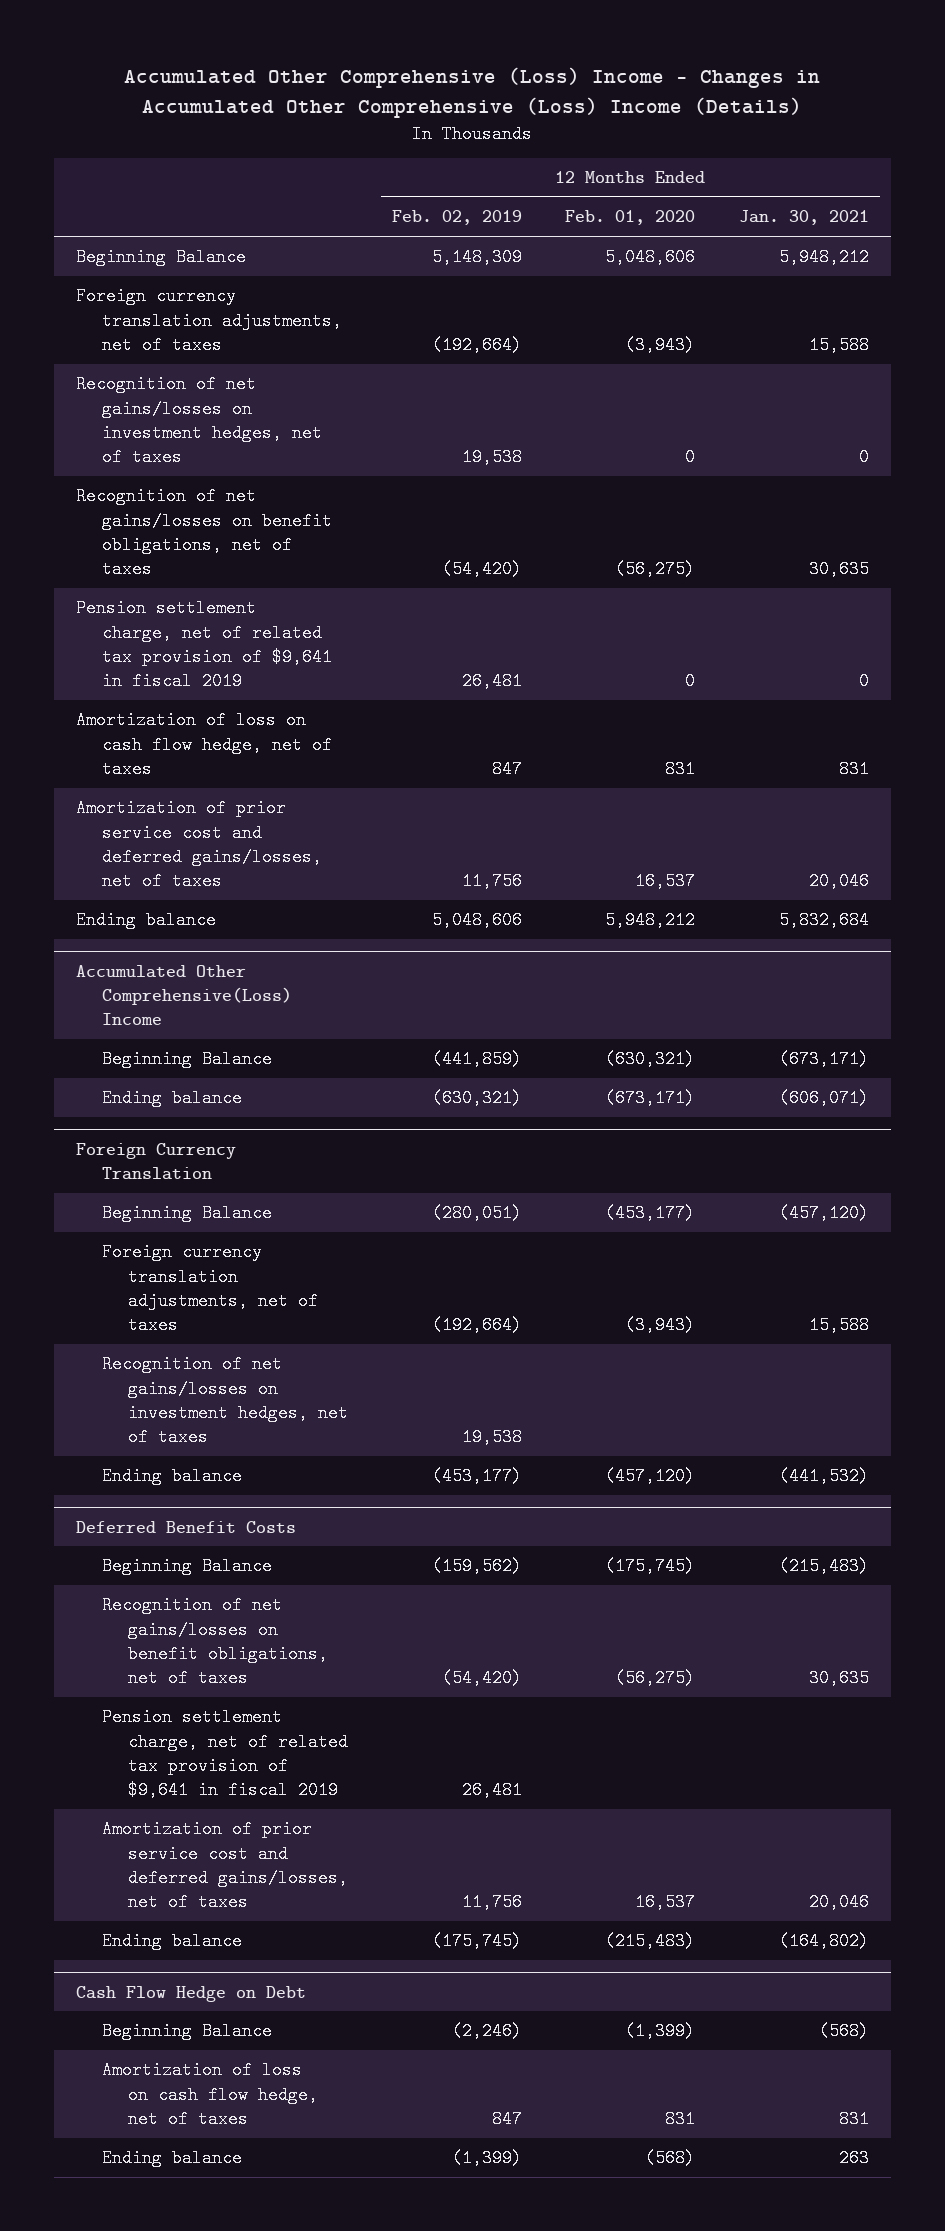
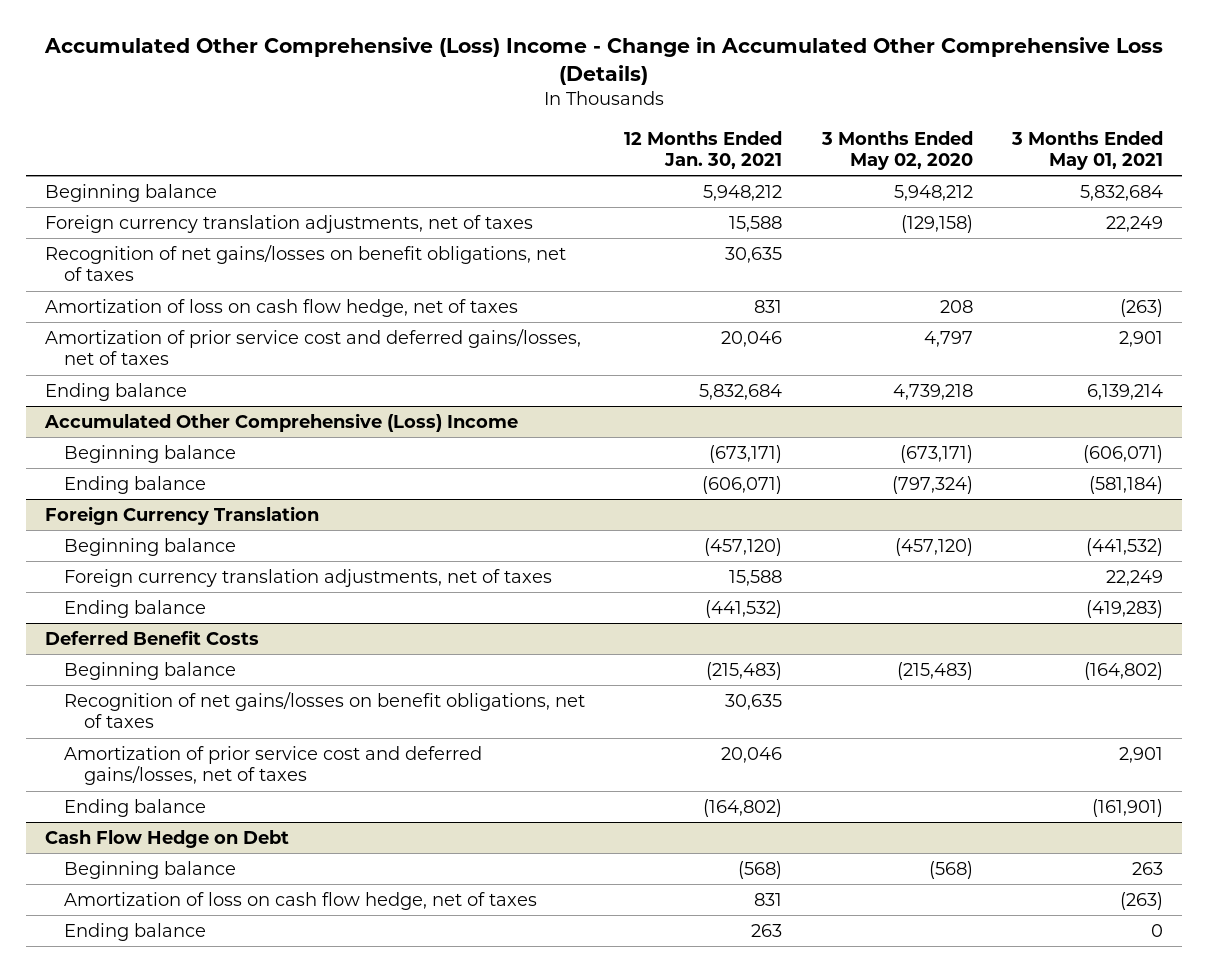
- Accumulated Other Comprehensive (Loss) Income - Changes in Accumulated Other Comprehensive (Loss) Income (Details)
+ Accumulated Other Comprehensive (Loss) Income - Change in Accumulated Other Comprehensive Loss (Details)
- | 12 Months Ended Feb. 02, 2019 | 12 Months Ended Feb. 01, 2020 | 12 Months Ended Jan. 30, 2021
+ | 12 Months Ended Jan. 30, 2021 | 3 Months Ended May 02, 2020 | 3 Months Ended May 01, 2021
- Beginning Balance | 5,148,309 | 5,048,606 | 5,948,212
+ Beginning balance | 5,948,212 | 5,948,212 | 5,832,684
- Recognition of net gains/losses on investment hedges, net of taxes | 19,538 | 0 | 0
- Pension settlement charge, net of related tax provision of $9,641 in fiscal 2019 | 26,481 | 0 | 0
- Accumulated Other Comprehensive(Loss) Income
- Beginning Balance | (441,859) | (630,321) | (673,171)
+ Accumulated Other Comprehensive (Loss) Income
+ Beginning balance | (673,171) | (673,171) | (606,071)
@ Foreign Currency Translation
- Beginning Balance | (280,051) | (453,177) | (457,120)
+ Beginning balance | (457,120) | (457,120) | (441,532)
- Recognition of net gains/losses on investment hedges, net of taxes | 19,538 | |
@ Deferred Benefit Costs
- Beginning Balance | (159,562) | (175,745) | (215,483)
+ Beginning balance | (215,483) | (215,483) | (164,802)
- Pension settlement charge, net of related tax provision of $9,641 in fiscal 2019 | 26,481 | |
@ Cash Flow Hedge on Debt
- Beginning Balance | (2,246) | (1,399) | (568)
+ Beginning balance | (568) | (568) | 263

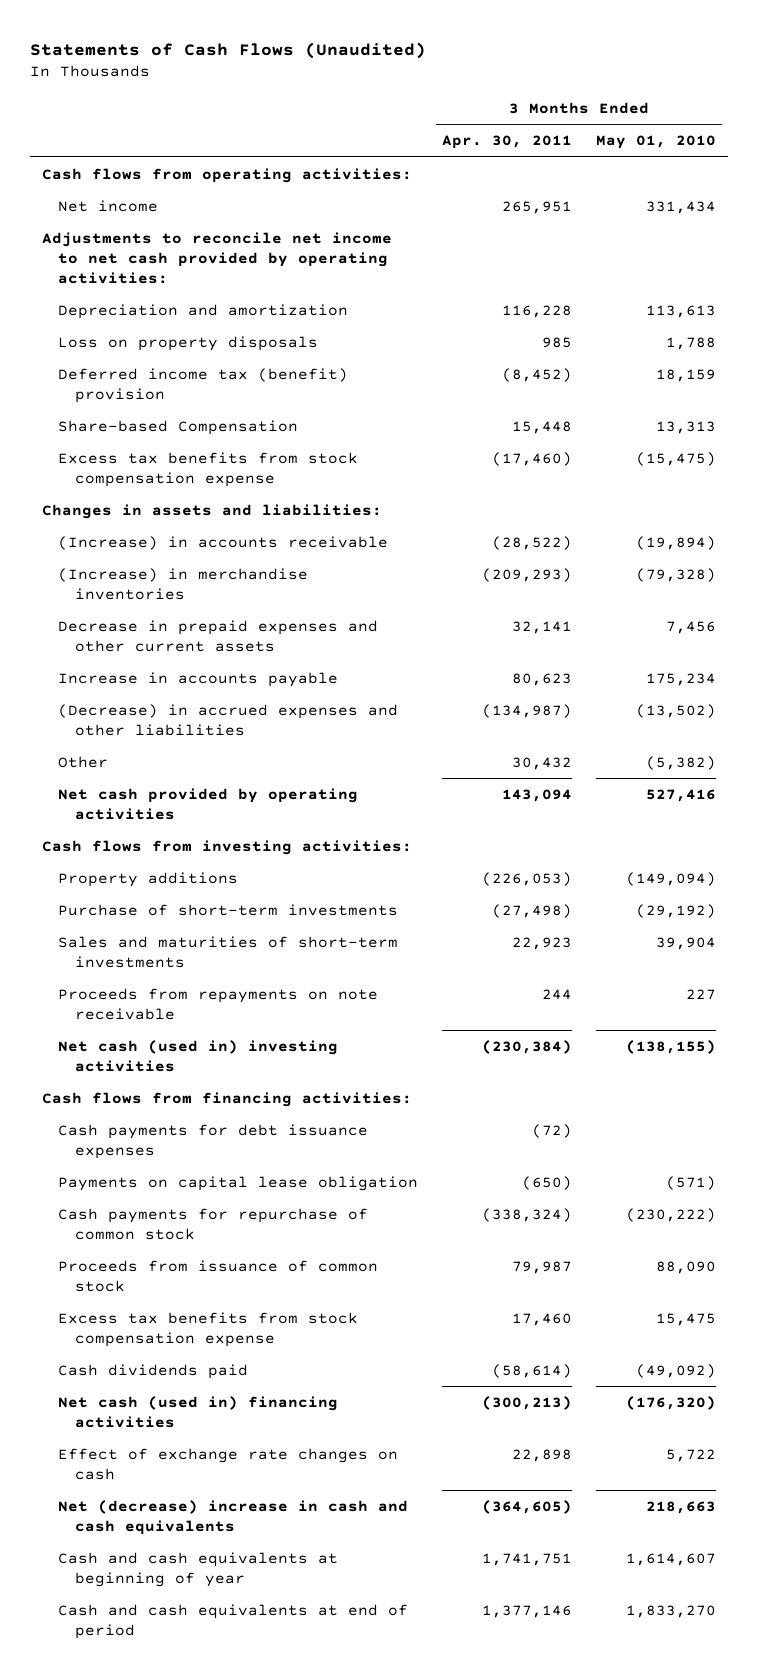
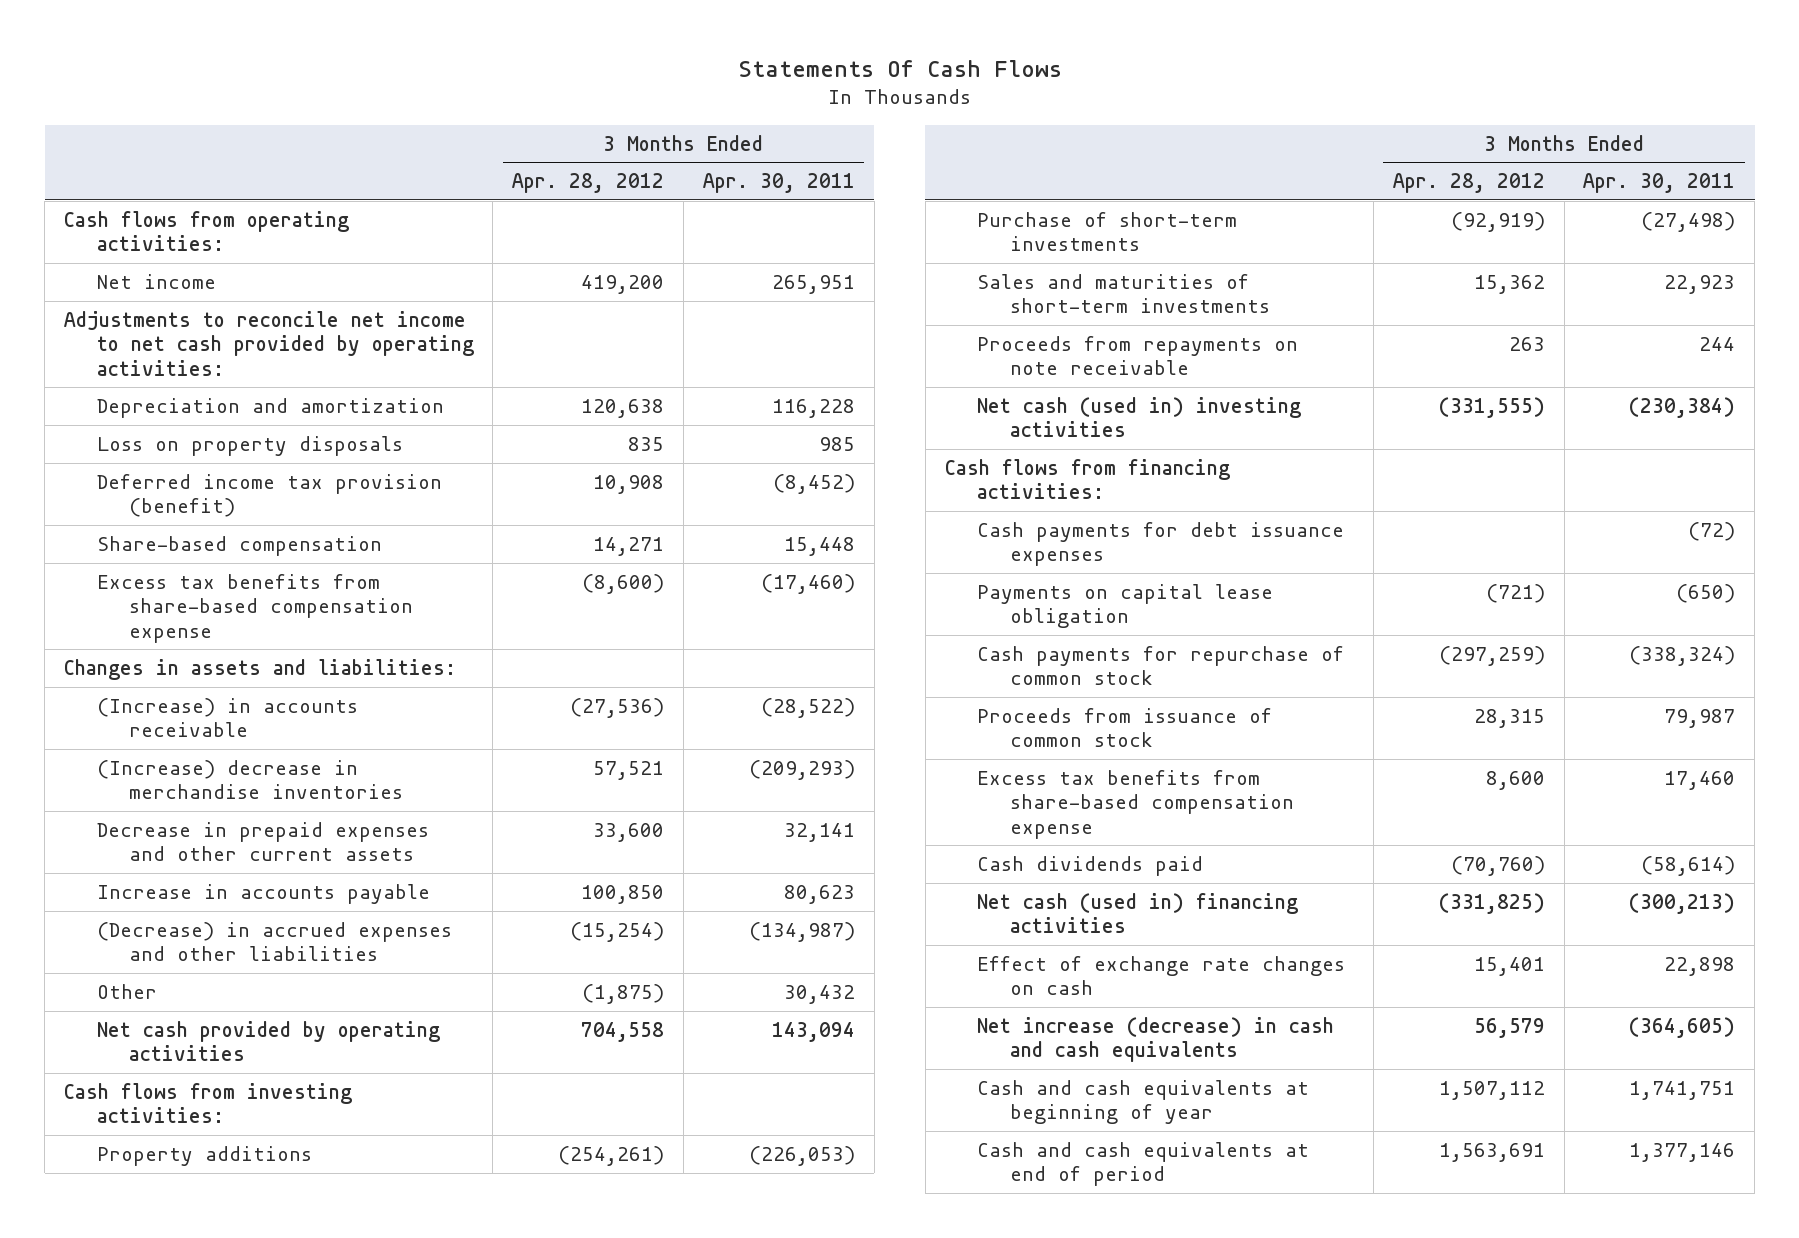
- Statements of Cash Flows (Unaudited)
+ Statements Of Cash Flows
- | 3 Months Ended Apr. 30, 2011 | 3 Months Ended May 01, 2010
+ | 3 Months Ended Apr. 28, 2012 | 3 Months Ended Apr. 30, 2011
- Deferred income tax (benefit) provision | (8,452) | 18,159
- Share-based Compensation | 15,448 | 13,313
- Excess tax benefits from stock compensation expense | (17,460) | (15,475)
+ Deferred income tax provision (benefit) | 10,908 | (8,452)
+ Share-based compensation | 14,271 | 15,448
+ Excess tax benefits from share-based compensation expense | (8,600) | (17,460)
- (Increase) in merchandise inventories | (209,293) | (79,328)
+ (Increase) decrease in merchandise inventories | 57,521 | (209,293)
- Excess tax benefits from stock compensation expense | 17,460 | 15,475
+ Excess tax benefits from share-based compensation expense | 8,600 | 17,460
- Net (decrease) increase in cash and cash equivalents | (364,605) | 218,663
+ Net increase (decrease) in cash and cash equivalents | 56,579 | (364,605)

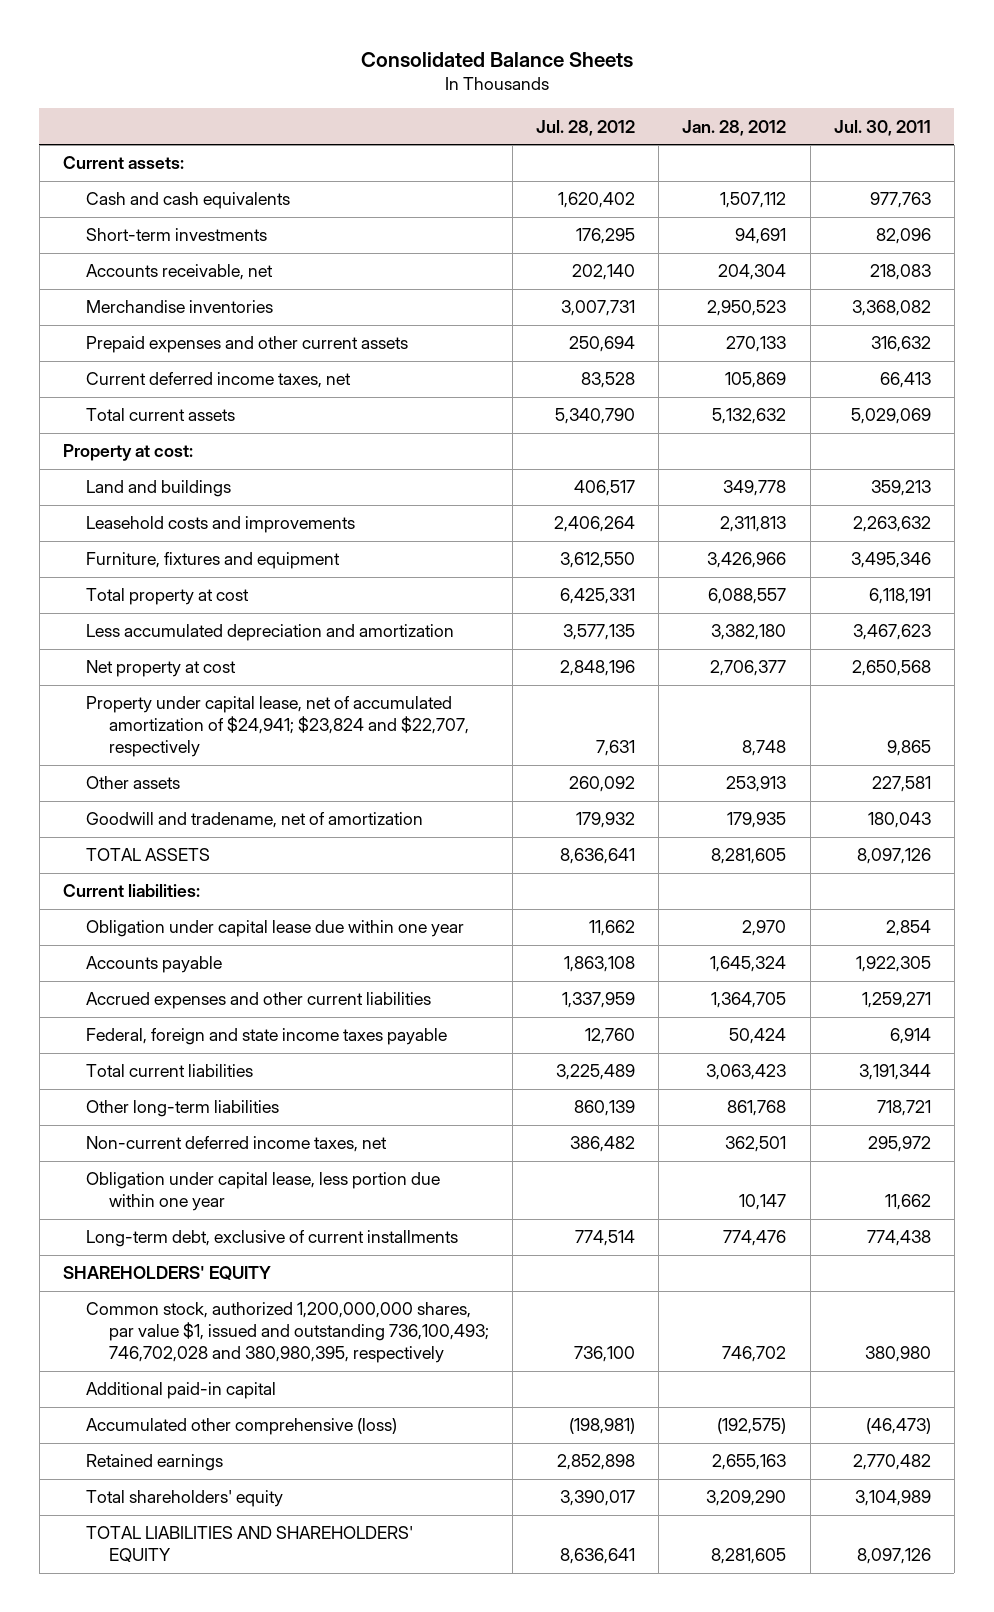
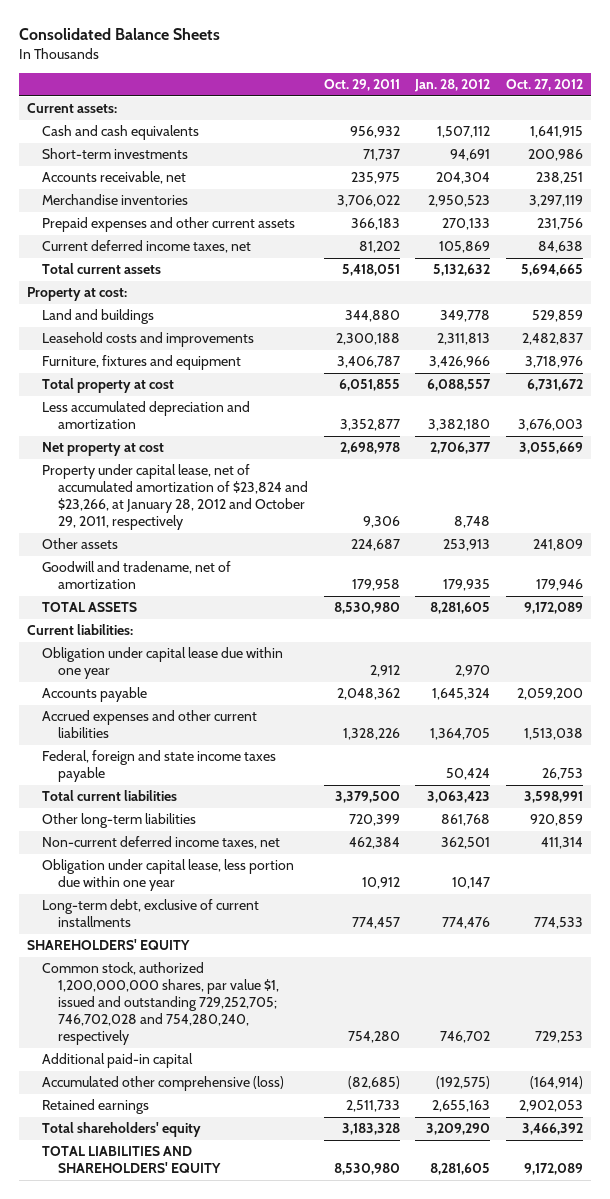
- | Jul. 28, 2012 | Jan. 28, 2012 | Jul. 30, 2011
+ | Oct. 29, 2011 | Jan. 28, 2012 | Oct. 27, 2012
- Property under capital lease, net of accumulated amortization of $24,941; $23,824 and $22,707, respectively | 7,631 | 8,748 | 9,865
+ Property under capital lease, net of accumulated amortization of $23,824 and $23,266, at January 28, 2012 and October 29, 2011, respectively | 9,306 | 8,748 |
- Common stock, authorized 1,200,000,000 shares, par value $1, issued and outstanding 736,100,493; 746,702,028 and 380,980,395, respectively | 736,100 | 746,702 | 380,980
+ Common stock, authorized 1,200,000,000 shares, par value $1, issued and outstanding 729,252,705; 746,702,028 and 754,280,240, respectively | 754,280 | 746,702 | 729,253

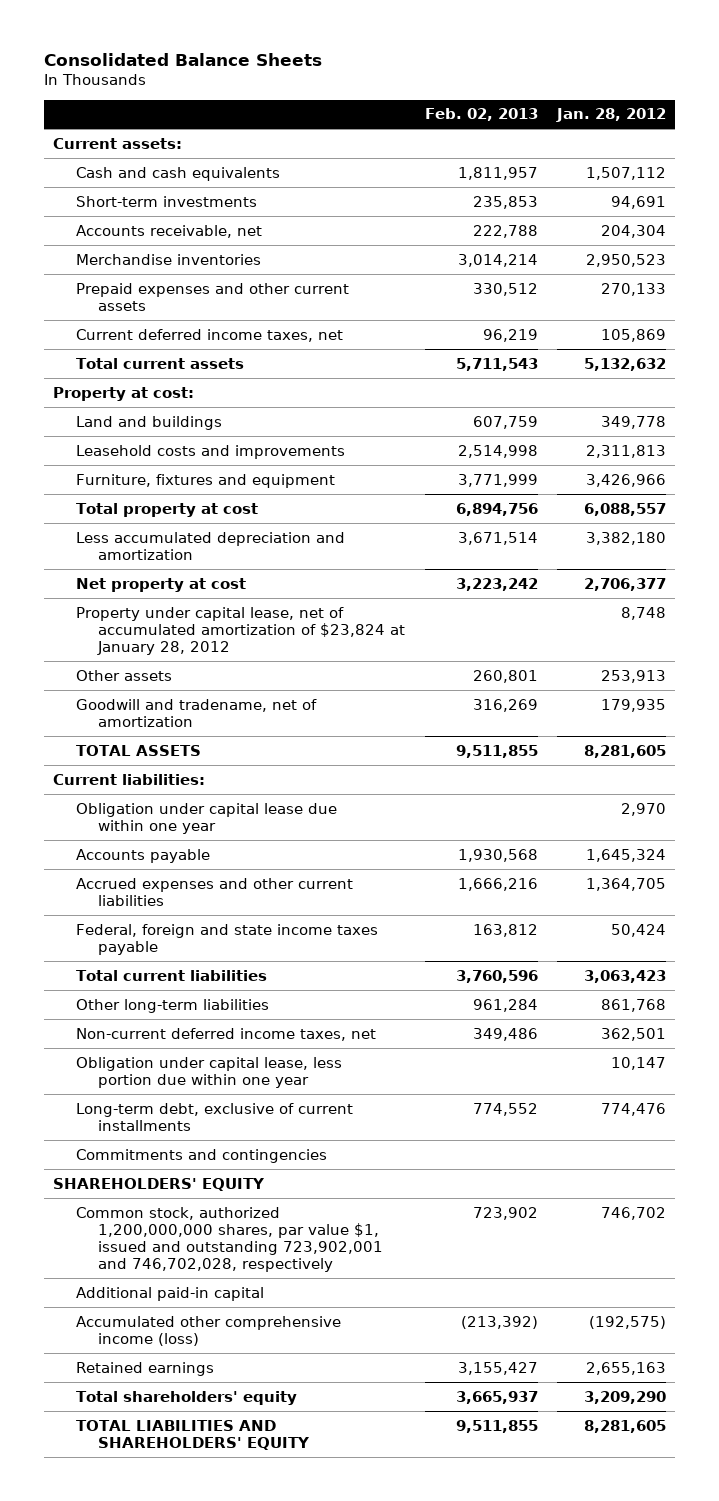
- | Oct. 29, 2011 | Jan. 28, 2012 | Oct. 27, 2012
+ | Feb. 02, 2013 | Jan. 28, 2012
- Property under capital lease, net of accumulated amortization of $23,824 and $23,266, at January 28, 2012 and October 29, 2011, respectively | 9,306 | 8,748 |
+ Property under capital lease, net of accumulated amortization of $23,824 at January 28, 2012 | | 8,748
+ Commitments and contingencies
- Common stock, authorized 1,200,000,000 shares, par value $1, issued and outstanding 729,252,705; 746,702,028 and 754,280,240, respectively | 754,280 | 746,702 | 729,253
+ Common stock, authorized 1,200,000,000 shares, par value $1, issued and outstanding 723,902,001 and 746,702,028, respectively | 723,902 | 746,702
- Accumulated other comprehensive (loss) | (82,685) | (192,575) | (164,914)
+ Accumulated other comprehensive income (loss) | (213,392) | (192,575)

